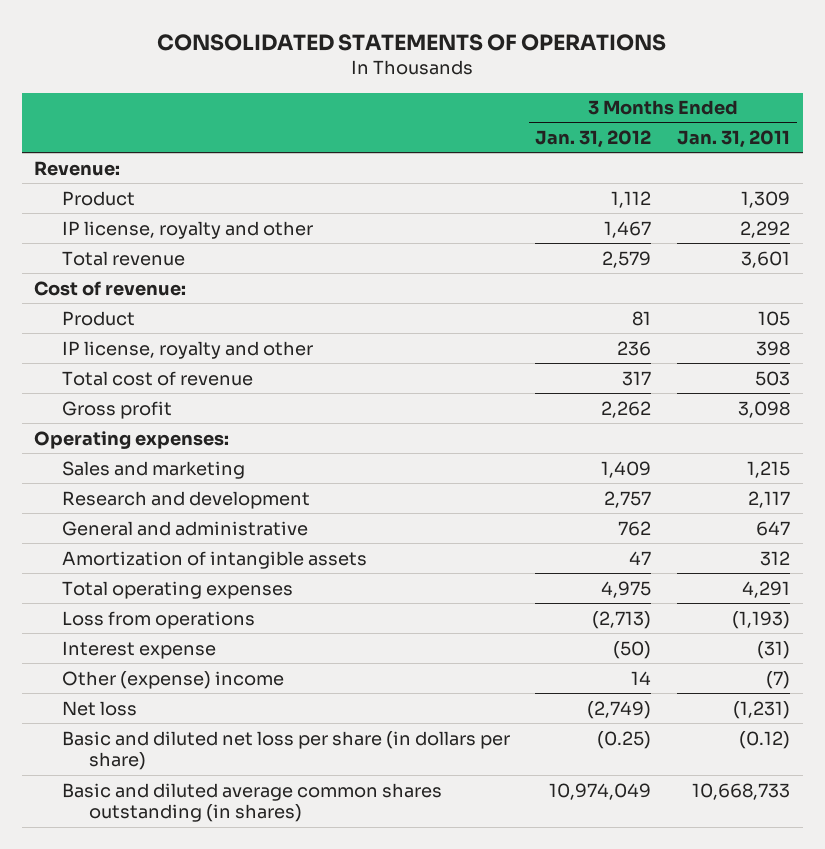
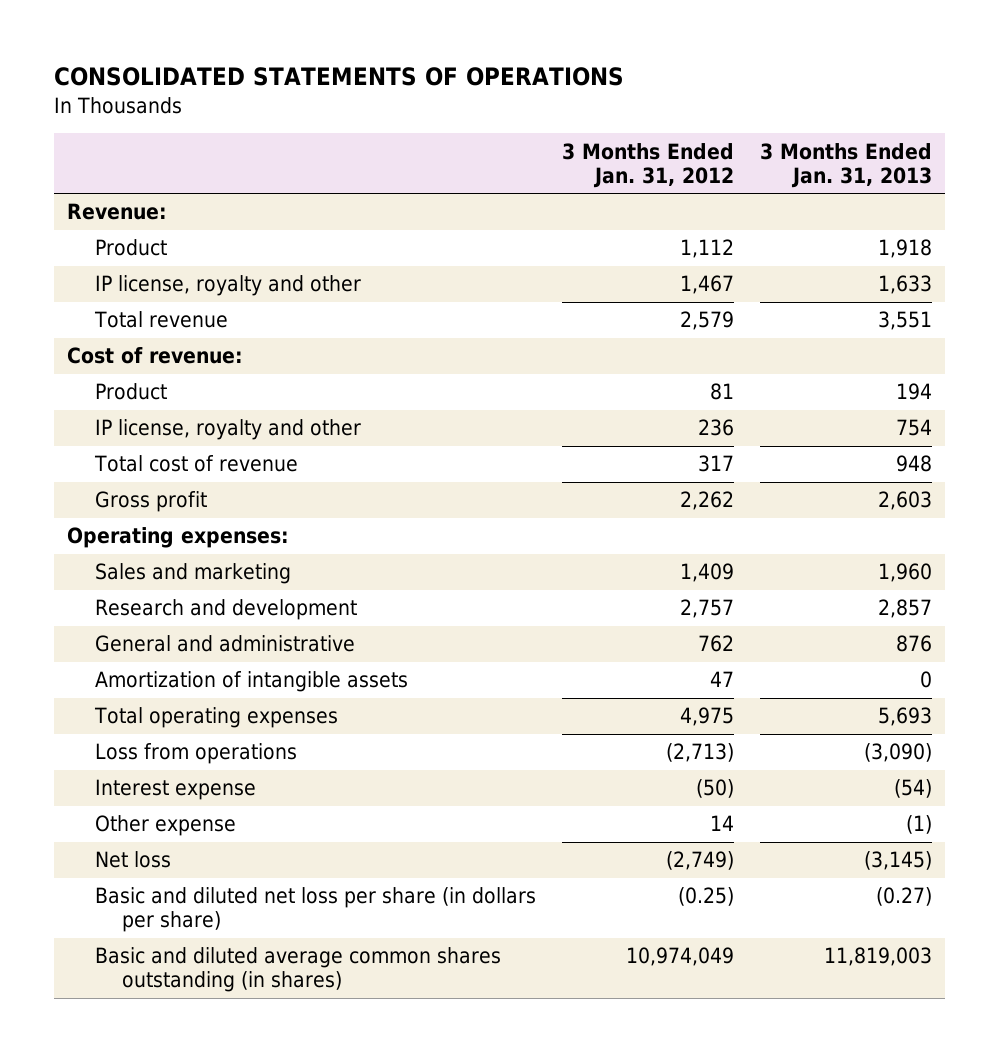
- | 3 Months Ended Jan. 31, 2012 | 3 Months Ended Jan. 31, 2011
+ | 3 Months Ended Jan. 31, 2012 | 3 Months Ended Jan. 31, 2013
- Other (expense) income | 14 | (7)
+ Other expense | 14 | (1)

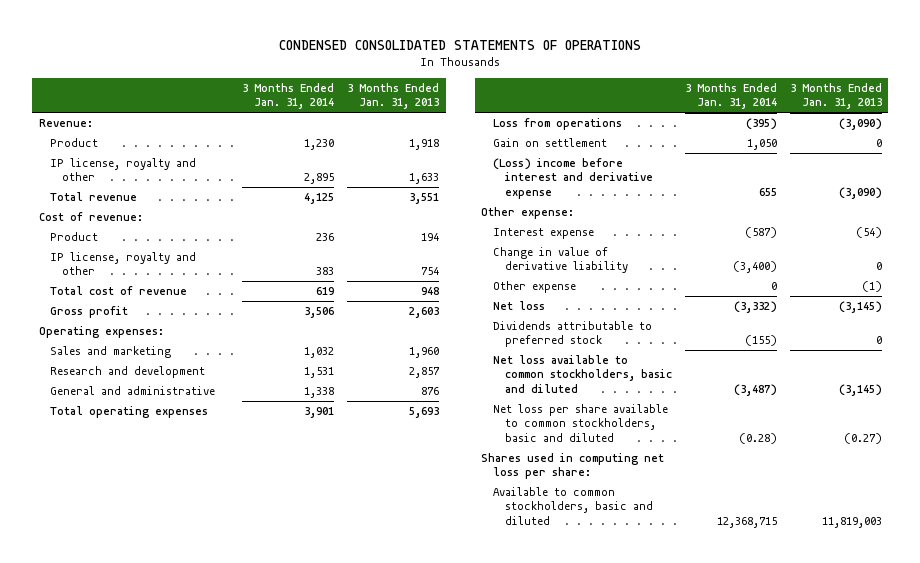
- CONSOLIDATED STATEMENTS OF OPERATIONS
+ CONDENSED CONSOLIDATED STATEMENTS OF OPERATIONS
- | 3 Months Ended Jan. 31, 2012 | 3 Months Ended Jan. 31, 2013
+ | 3 Months Ended Jan. 31, 2014 | 3 Months Ended Jan. 31, 2013
- Amortization of intangible assets | 47 | 0
+ Gain on settlement | 1,050 | 0
+ (Loss) income before interest and derivative expense | 655 | (3,090)
+ Other expense:
+ Change in value of derivative liability | (3,400) | 0
- Basic and diluted net loss per share (in dollars per share) | (0.25) | (0.27)
- Basic and diluted average common shares outstanding (in shares) | 10,974,049 | 11,819,003
+ Dividends attributable to preferred stock | (155) | 0
+ Net loss available to common stockholders, basic and diluted | (3,487) | (3,145)
+ Net loss per share available to common stockholders, basic and diluted | (0.28) | (0.27)
+ Shares used in computing net loss per share:
+ Available to common stockholders, basic and diluted | 12,368,715 | 11,819,003

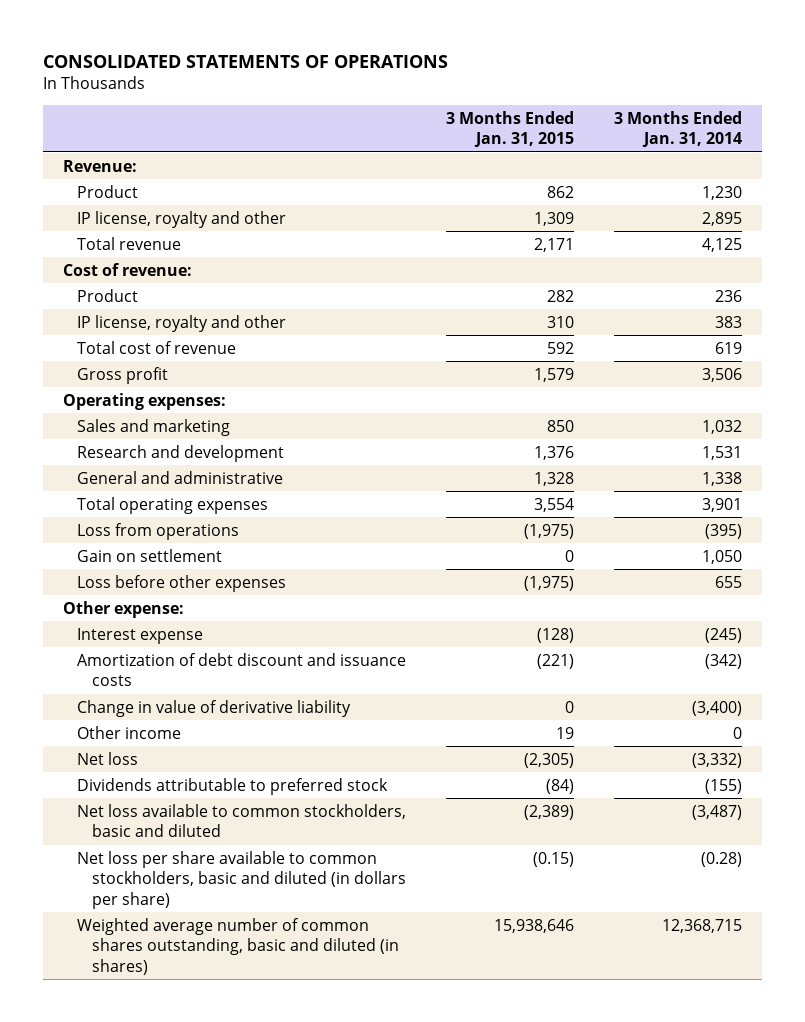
- CONDENSED CONSOLIDATED STATEMENTS OF OPERATIONS
+ CONSOLIDATED STATEMENTS OF OPERATIONS
- | 3 Months Ended Jan. 31, 2014 | 3 Months Ended Jan. 31, 2013
+ | 3 Months Ended Jan. 31, 2015 | 3 Months Ended Jan. 31, 2014
- (Loss) income before interest and derivative expense | 655 | (3,090)
+ Loss before other expenses | (1,975) | 655
- Interest expense | (587) | (54)
+ Interest expense | (128) | (245)
+ Amortization of debt discount and issuance costs | (221) | (342)
- Other expense | 0 | (1)
+ Other income | 19 | 0
- Net loss per share available to common stockholders, basic and diluted | (0.28) | (0.27)
- Shares used in computing net loss per share:
- Available to common stockholders, basic and diluted | 12,368,715 | 11,819,003
+ Net loss per share available to common stockholders, basic and diluted (in dollars per share) | (0.15) | (0.28)
+ Weighted average number of common shares outstanding, basic and diluted (in shares) | 15,938,646 | 12,368,715

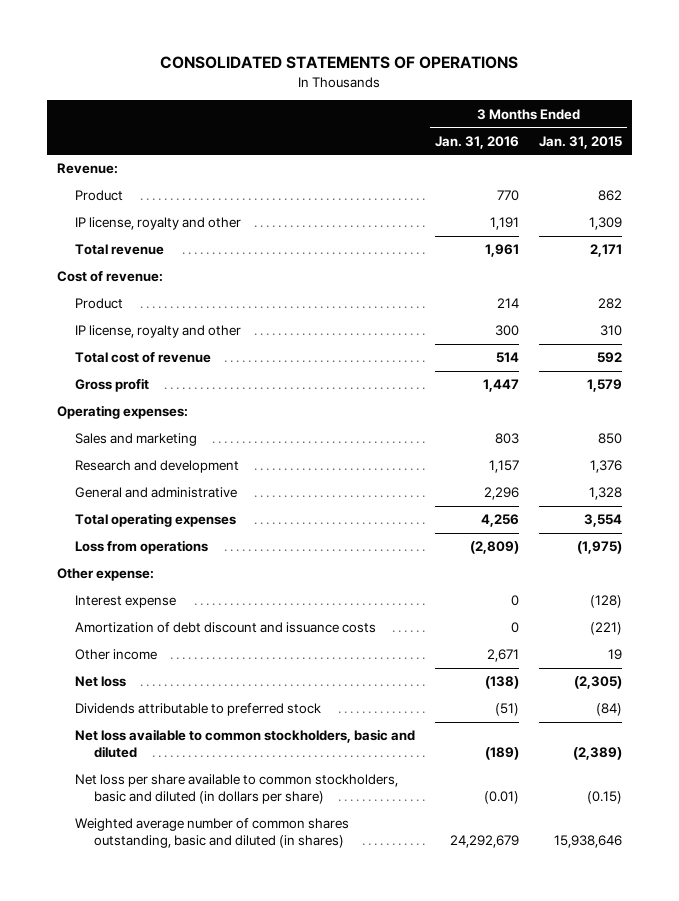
- | 3 Months Ended Jan. 31, 2015 | 3 Months Ended Jan. 31, 2014
+ | 3 Months Ended Jan. 31, 2016 | 3 Months Ended Jan. 31, 2015
- Gain on settlement | 0 | 1,050
- Loss before other expenses | (1,975) | 655
- Change in value of derivative liability | 0 | (3,400)

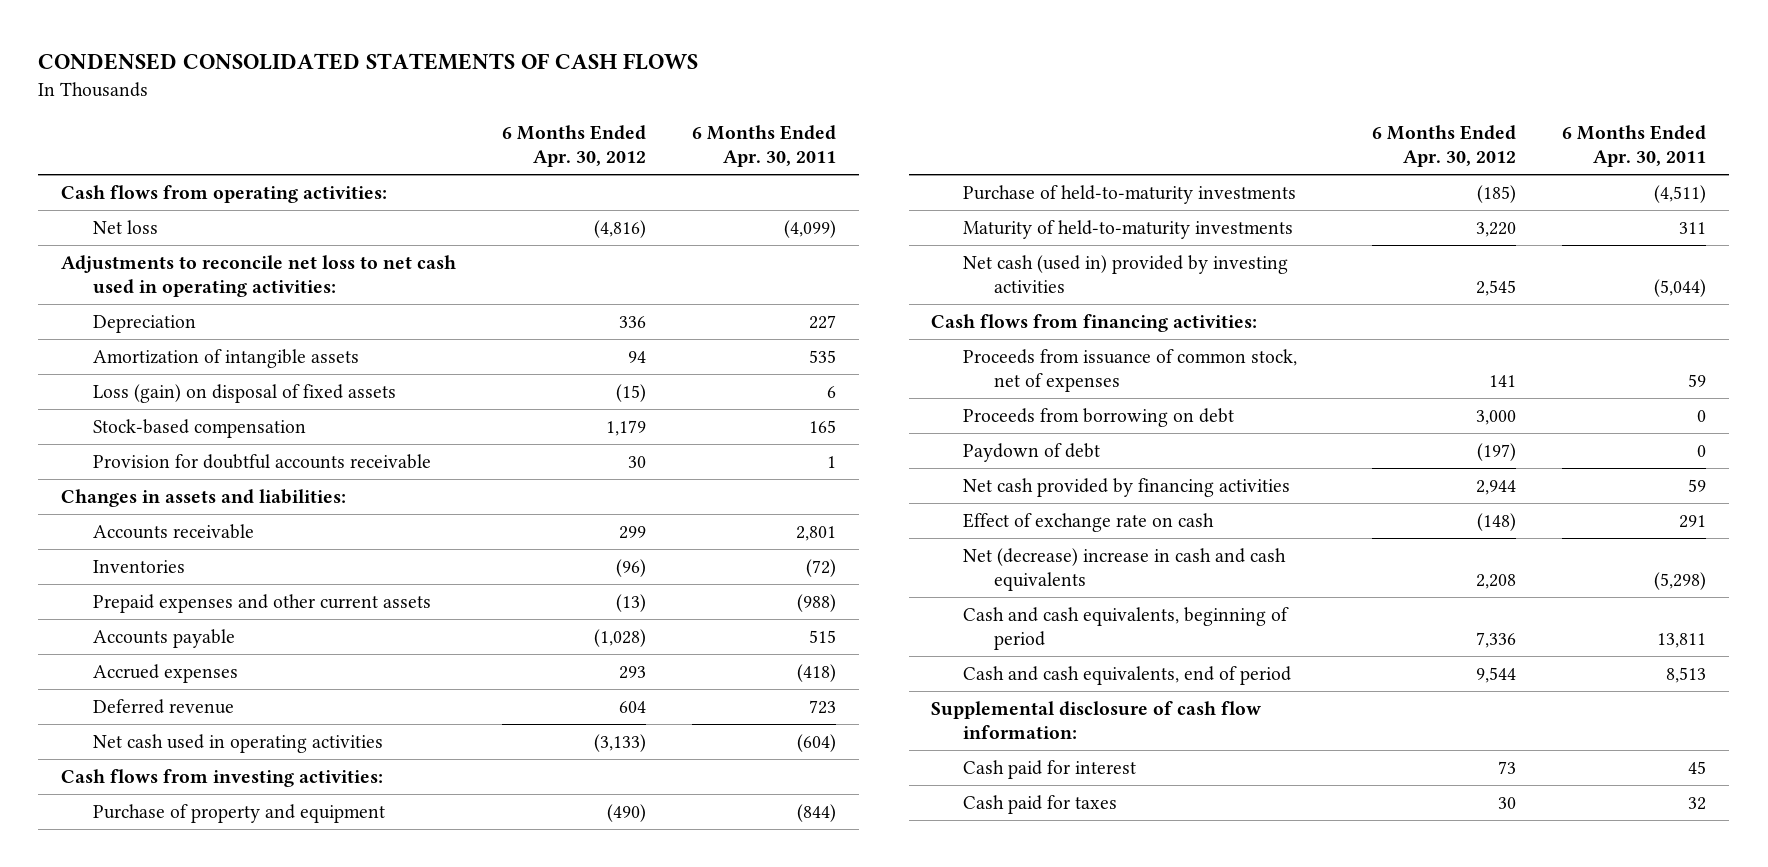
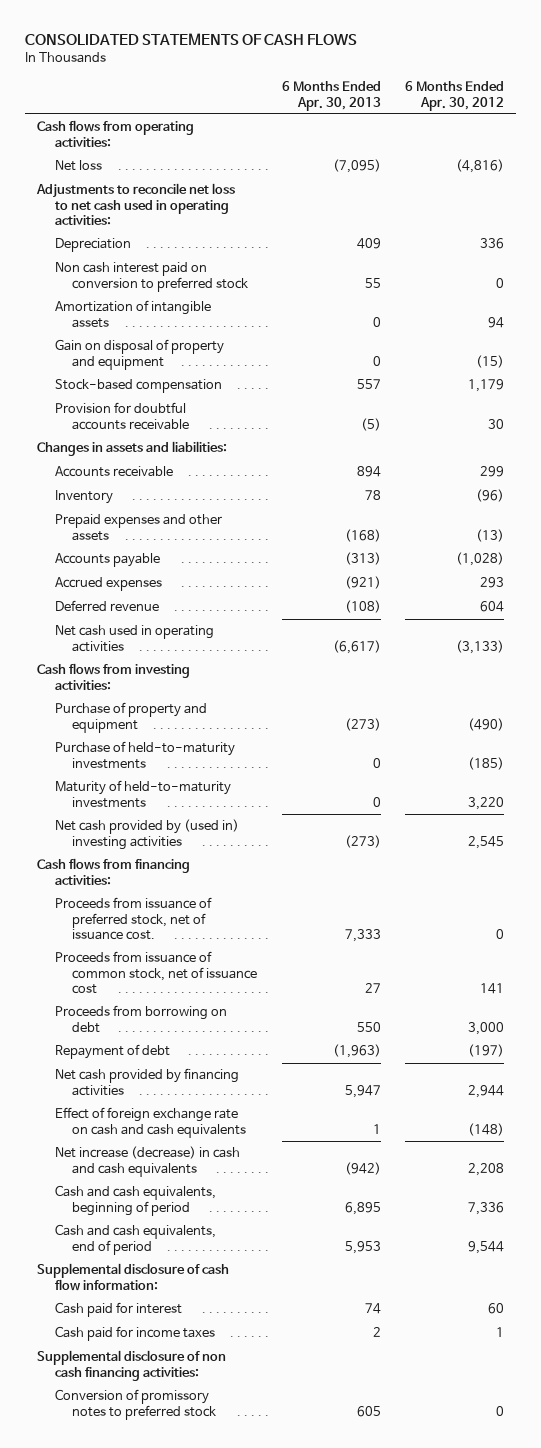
- CONDENSED CONSOLIDATED STATEMENTS OF CASH FLOWS
+ CONSOLIDATED STATEMENTS OF CASH FLOWS
- | 6 Months Ended Apr. 30, 2012 | 6 Months Ended Apr. 30, 2011
+ | 6 Months Ended Apr. 30, 2013 | 6 Months Ended Apr. 30, 2012
+ Non cash interest paid on conversion to preferred stock | 55 | 0
- Loss (gain) on disposal of fixed assets | (15) | 6
+ Gain on disposal of property and equipment | 0 | (15)
- Inventories | (96) | (72)
- Prepaid expenses and other current assets | (13) | (988)
+ Inventory | 78 | (96)
+ Prepaid expenses and other assets | (168) | (13)
- Net cash (used in) provided by investing activities | 2,545 | (5,044)
+ Net cash provided by (used in) investing activities | (273) | 2,545
- Proceeds from issuance of common stock, net of expenses | 141 | 59
+ Proceeds from issuance of preferred stock, net of issuance cost. | 7,333 | 0
+ Proceeds from issuance of common stock, net of issuance cost | 27 | 141
- Paydown of debt | (197) | 0
+ Repayment of debt | (1,963) | (197)
- Effect of exchange rate on cash | (148) | 291
- Net (decrease) increase in cash and cash equivalents | 2,208 | (5,298)
+ Effect of foreign exchange rate on cash and cash equivalents | 1 | (148)
+ Net increase (decrease) in cash and cash equivalents | (942) | 2,208
- Cash paid for interest | 73 | 45
- Cash paid for taxes | 30 | 32
+ Cash paid for interest | 74 | 60
+ Cash paid for income taxes | 2 | 1
+ Supplemental disclosure of non cash financing activities:
+ Conversion of promissory notes to preferred stock | 605 | 0

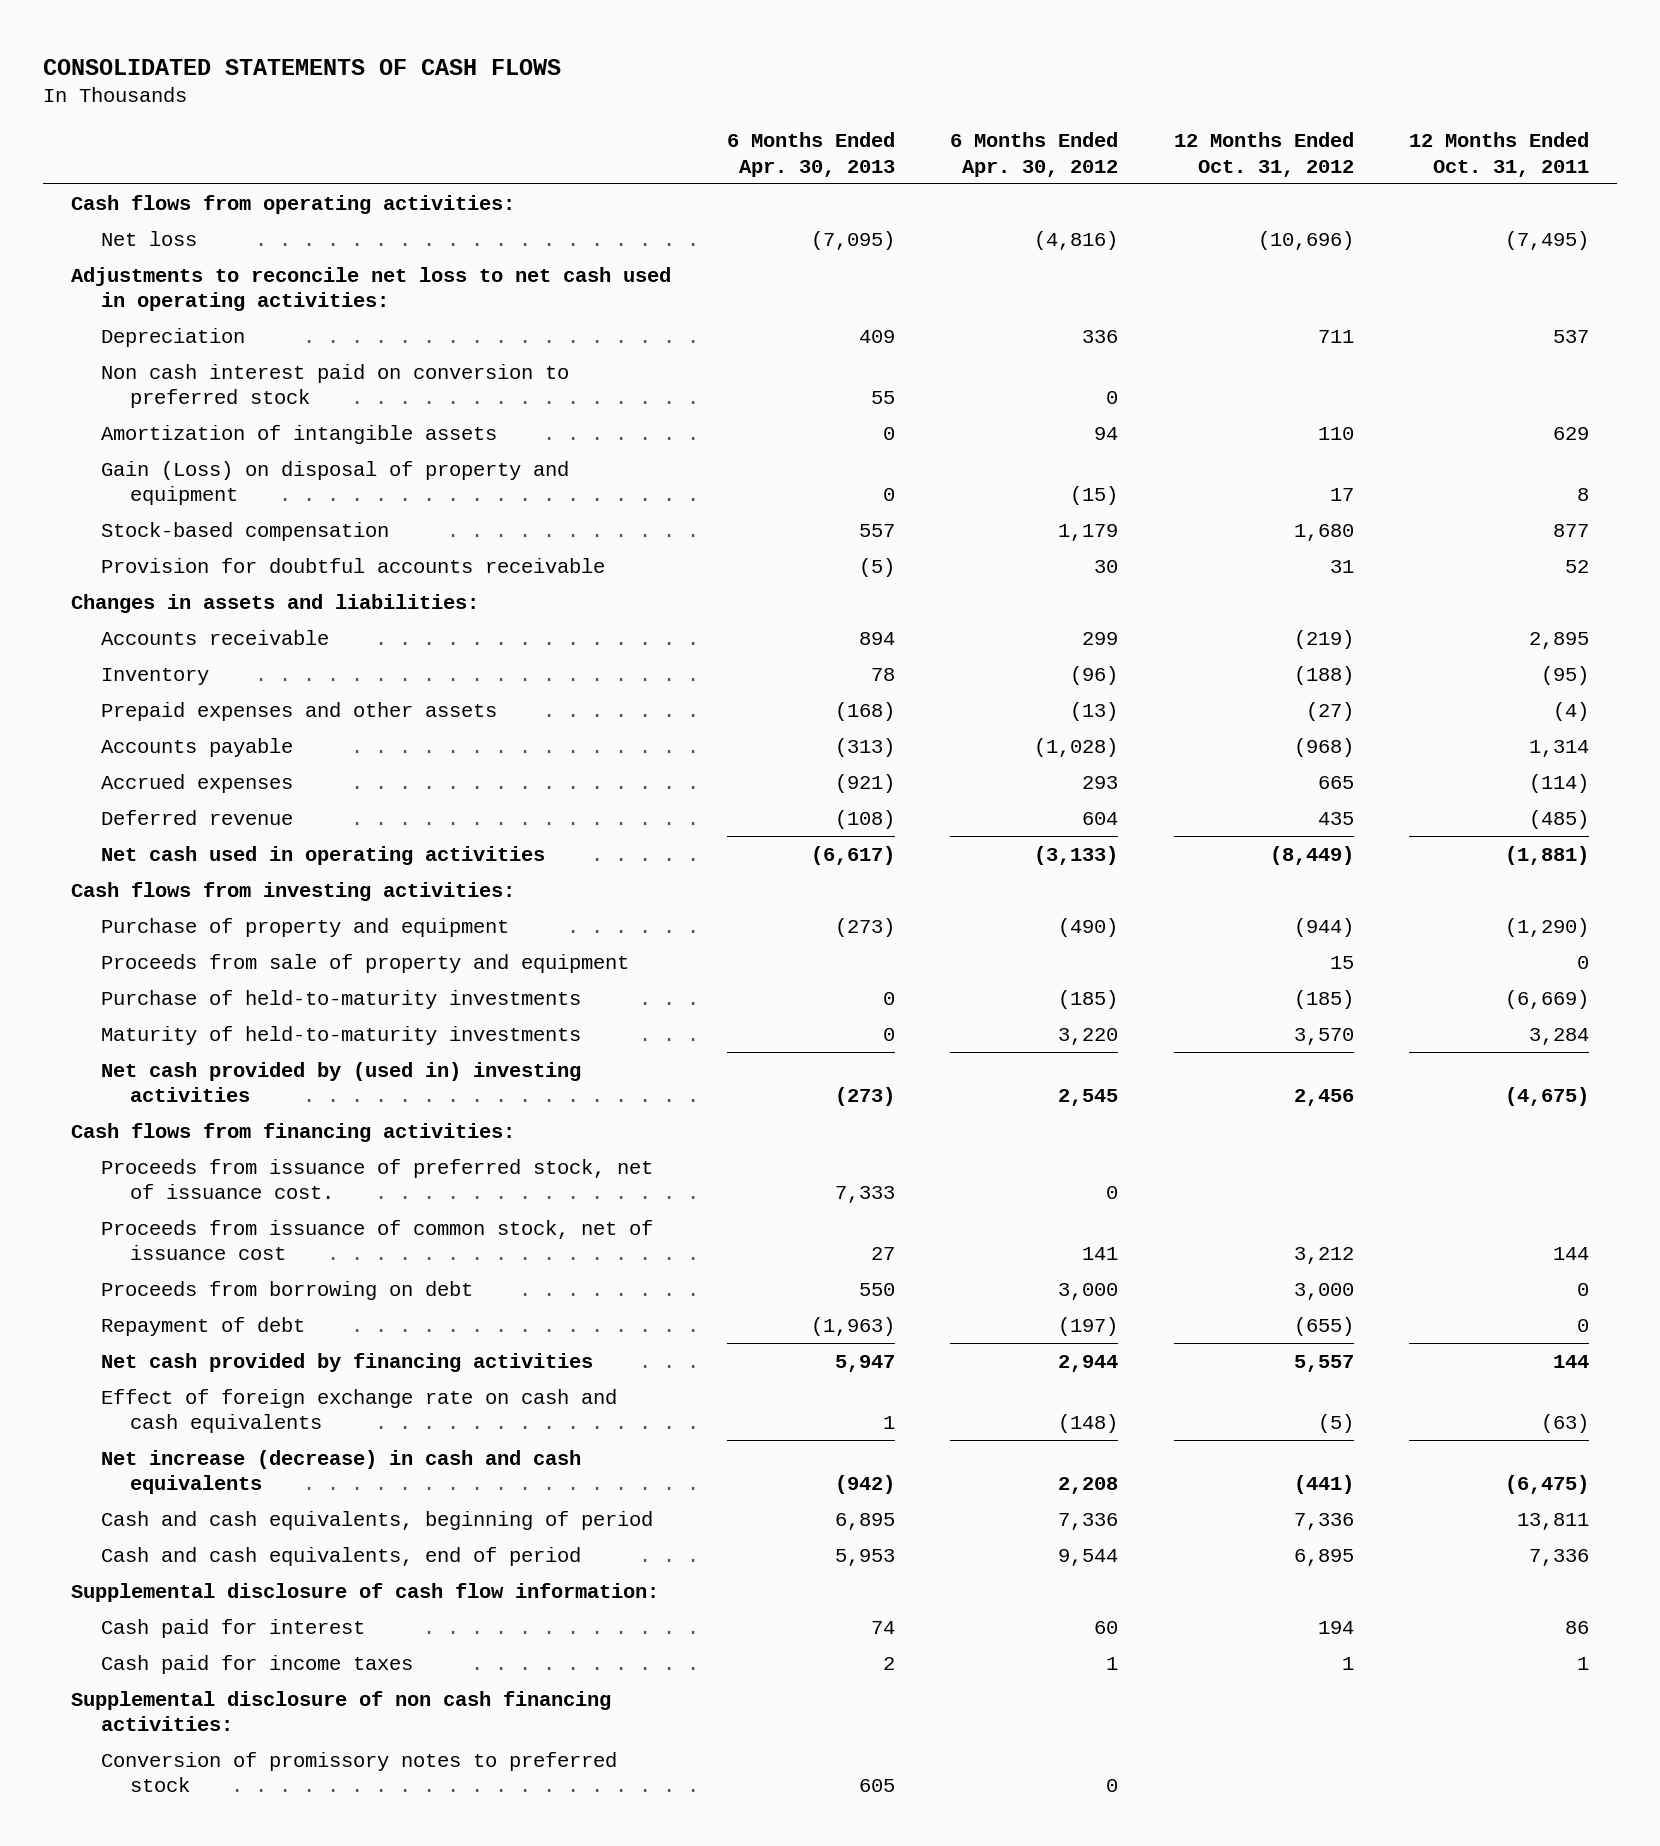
- | 6 Months Ended Apr. 30, 2013 | 6 Months Ended Apr. 30, 2012
+ | 6 Months Ended Apr. 30, 2013 | 6 Months Ended Apr. 30, 2012 | 12 Months Ended Oct. 31, 2012 | 12 Months Ended Oct. 31, 2011
- Gain on disposal of property and equipment | 0 | (15)
+ Gain (Loss) on disposal of property and equipment | 0 | (15) | 17 | 8
+ Proceeds from sale of property and equipment | | | 15 | 0

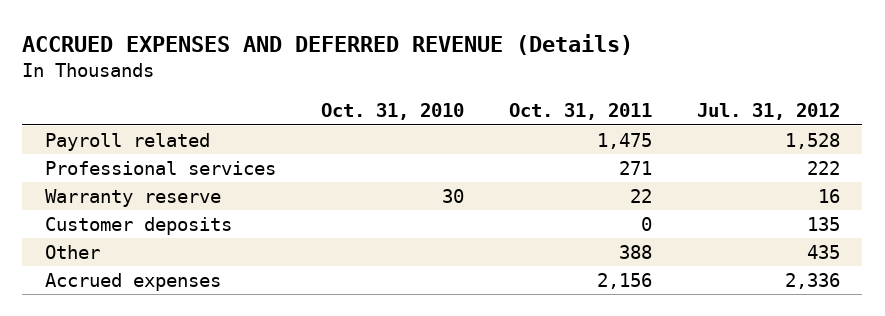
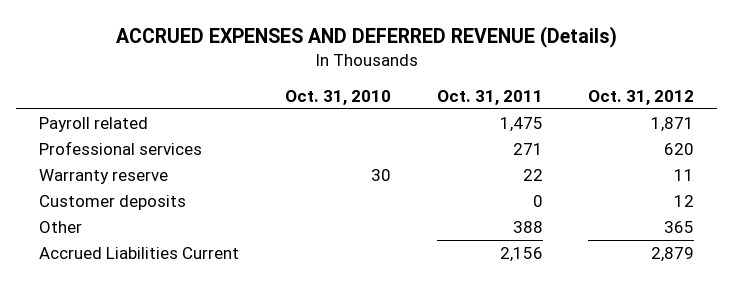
- | Oct. 31, 2010 | Oct. 31, 2011 | Jul. 31, 2012
+ | Oct. 31, 2010 | Oct. 31, 2011 | Oct. 31, 2012
- Accrued expenses | | 2,156 | 2,336
+ Accrued Liabilities Current | | 2,156 | 2,879

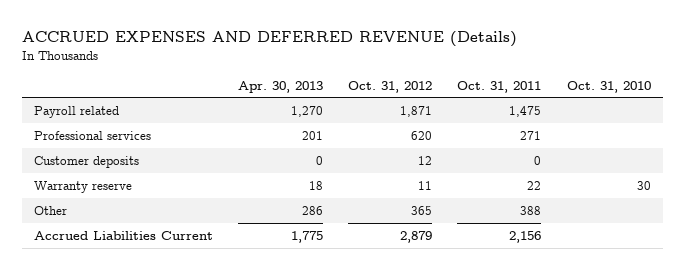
- | Oct. 31, 2010 | Oct. 31, 2011 | Oct. 31, 2012
+ | Apr. 30, 2013 | Oct. 31, 2012 | Oct. 31, 2011 | Oct. 31, 2010
moved down: Warranty reserve | 18 | 11 | 22 | 30

